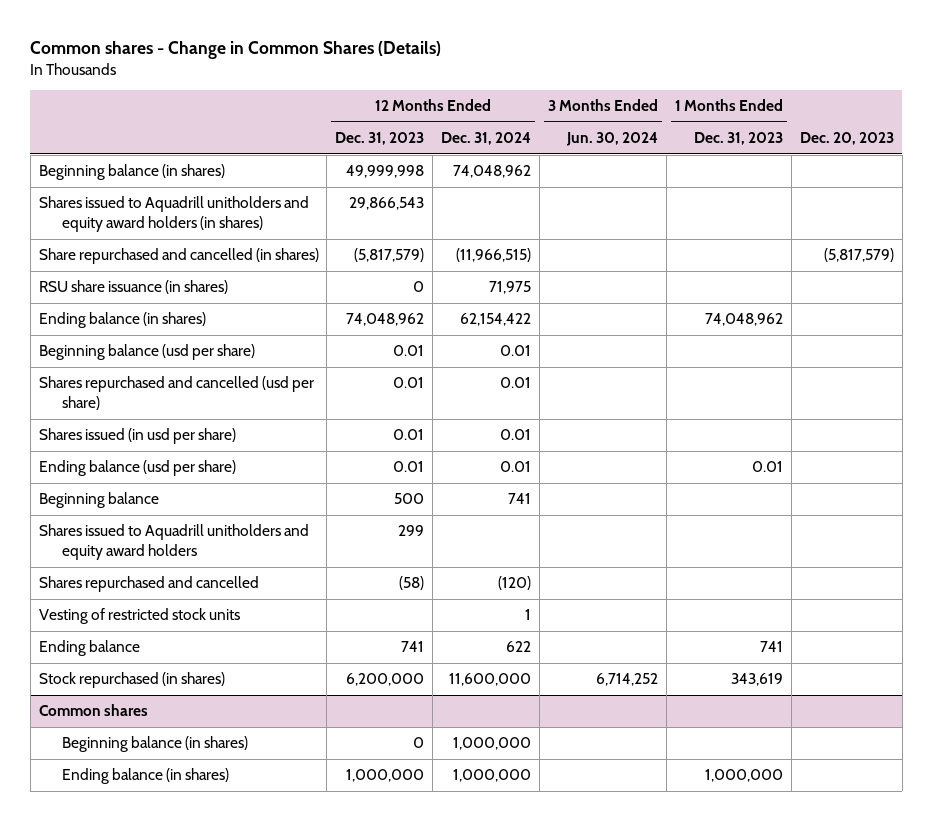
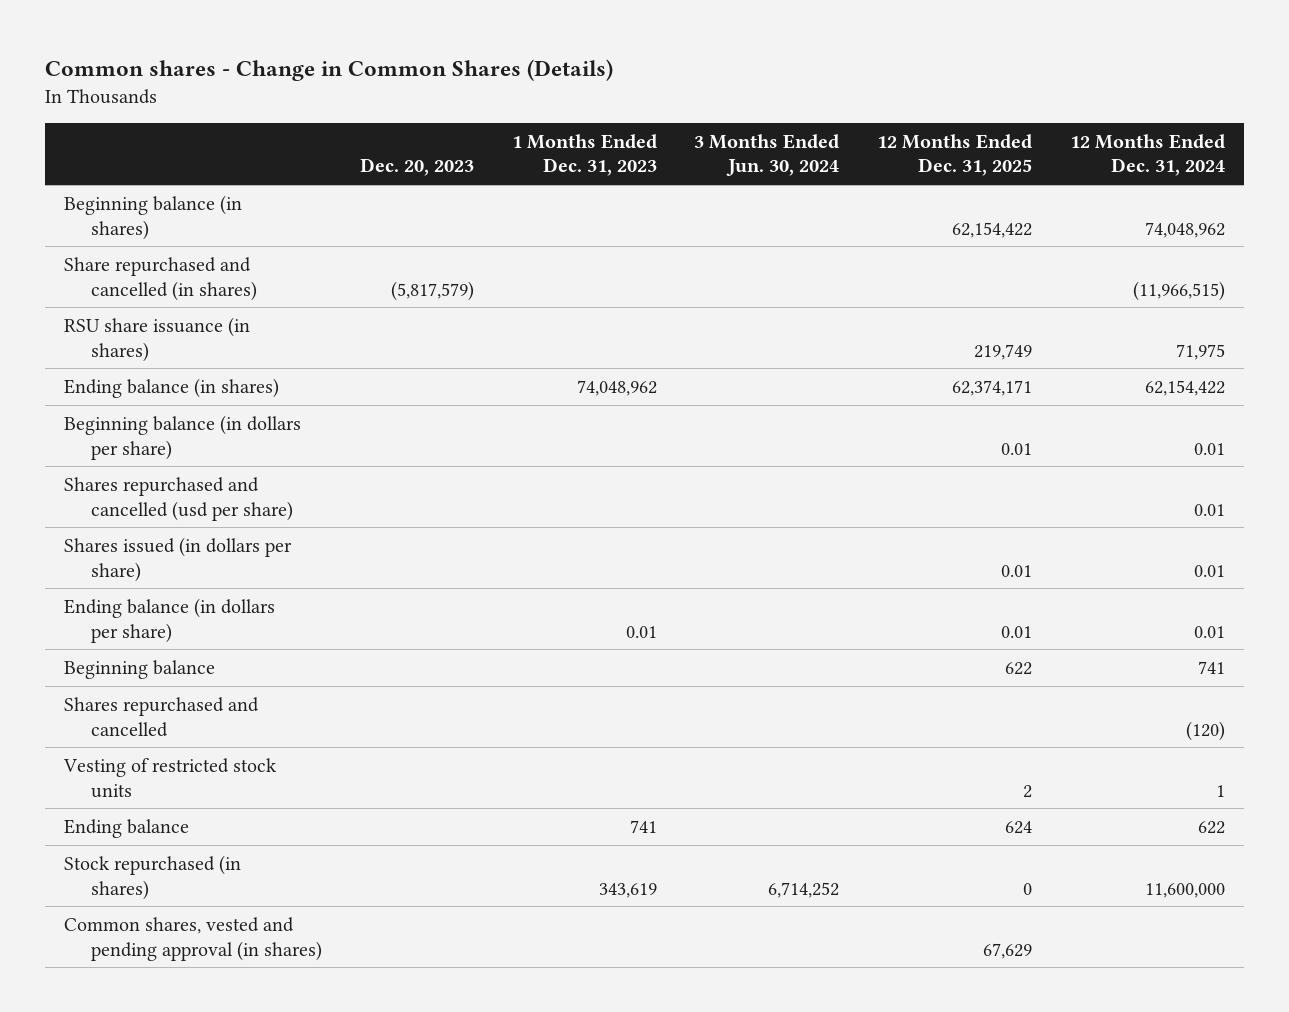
- | 12 Months Ended Dec. 31, 2023 | 12 Months Ended Dec. 31, 2024 | 3 Months Ended Jun. 30, 2024 | 1 Months Ended Dec. 31, 2023 | Dec. 20, 2023
+ | Dec. 20, 2023 | 1 Months Ended Dec. 31, 2023 | 3 Months Ended Jun. 30, 2024 | 12 Months Ended Dec. 31, 2025 | 12 Months Ended Dec. 31, 2024
- Shares issued to Aquadrill unitholders and equity award holders (in shares) | 29,866,543 | | | |
- Beginning balance (usd per share) | 0.01 | 0.01 | | |
+ Beginning balance (in dollars per share) | | | | 0.01 | 0.01
- Shares issued (in usd per share) | 0.01 | 0.01 | | |
- Ending balance (usd per share) | 0.01 | 0.01 | | 0.01 |
+ Shares issued (in dollars per share) | | | | 0.01 | 0.01
+ Ending balance (in dollars per share) | | 0.01 | | 0.01 | 0.01
- Shares issued to Aquadrill unitholders and equity award holders | 299 | | | |
- Common shares
- Beginning balance (in shares) | 0 | 1,000,000 | | |
- Ending balance (in shares) | 1,000,000 | 1,000,000 | | 1,000,000 |
+ Common shares, vested and pending approval (in shares) | | | | 67,629 |

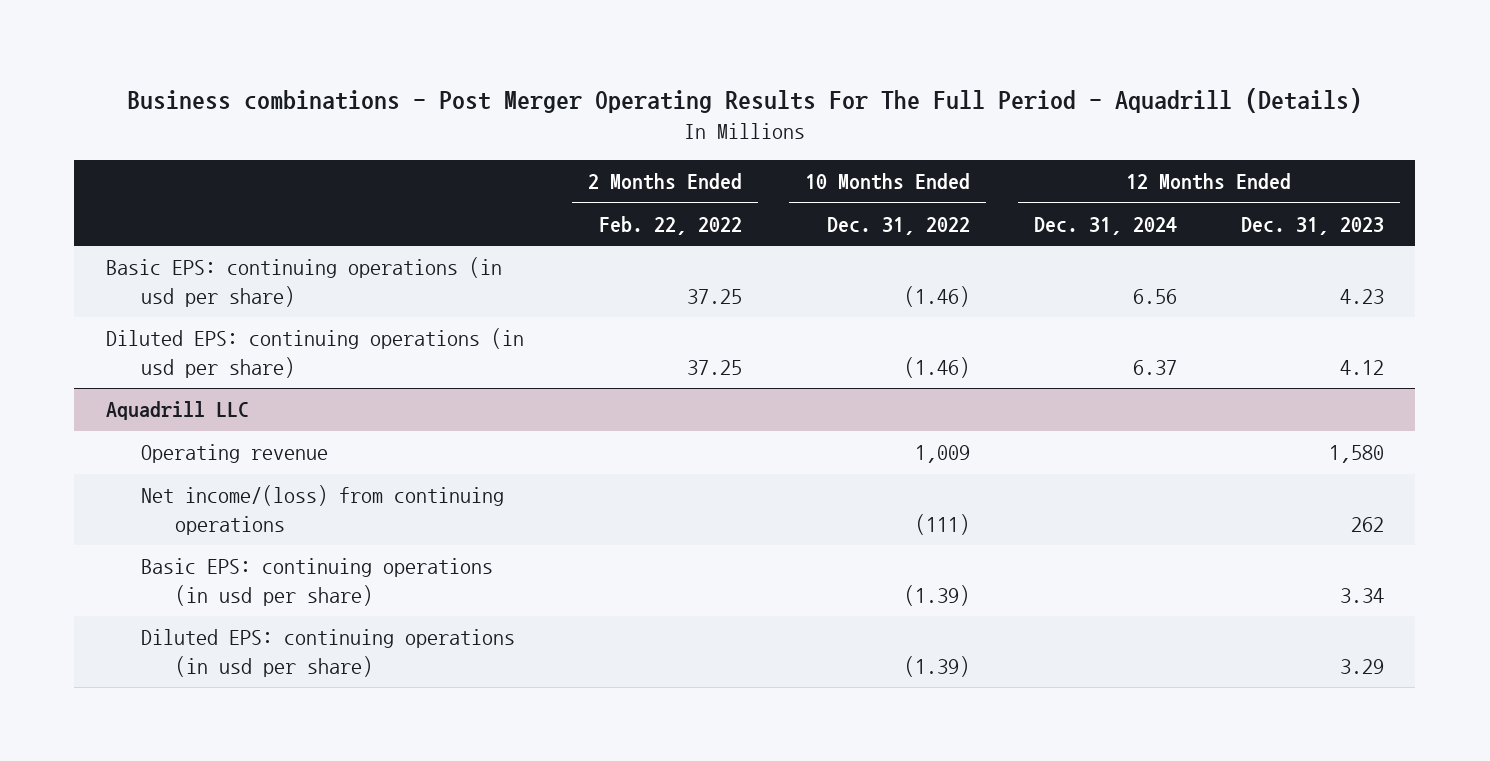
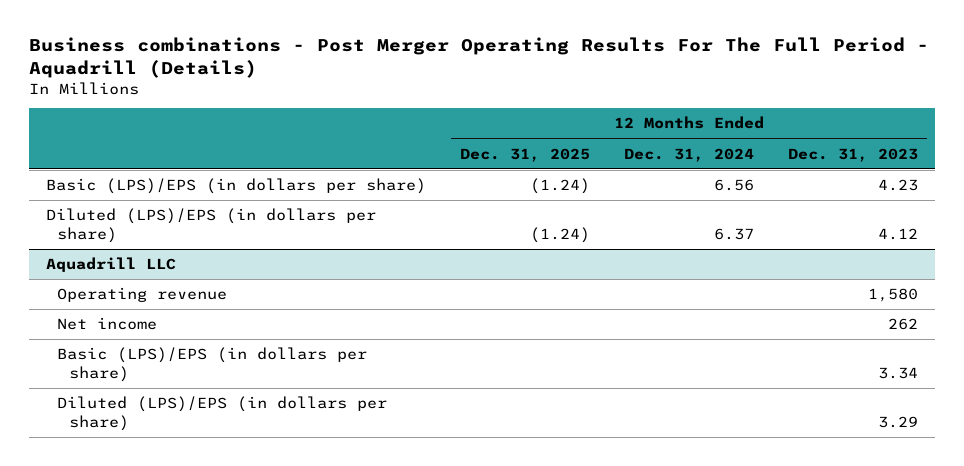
- | 2 Months Ended Feb. 22, 2022 | 10 Months Ended Dec. 31, 2022 | 12 Months Ended Dec. 31, 2024 | 12 Months Ended Dec. 31, 2023
+ | 12 Months Ended Dec. 31, 2025 | 12 Months Ended Dec. 31, 2024 | 12 Months Ended Dec. 31, 2023
- Basic EPS: continuing operations (in usd per share) | 37.25 | (1.46) | 6.56 | 4.23
- Diluted EPS: continuing operations (in usd per share) | 37.25 | (1.46) | 6.37 | 4.12
+ Basic (LPS)/EPS (in dollars per share) | (1.24) | 6.56 | 4.23
+ Diluted (LPS)/EPS (in dollars per share) | (1.24) | 6.37 | 4.12
@ Aquadrill LLC
- Net income/(loss) from continuing operations | | (111) | | 262
- Basic EPS: continuing operations (in usd per share) | | (1.39) | | 3.34
- Diluted EPS: continuing operations (in usd per share) | | (1.39) | | 3.29
+ Net income | | | 262
+ Basic (LPS)/EPS (in dollars per share) | | | 3.34
+ Diluted (LPS)/EPS (in dollars per share) | | | 3.29

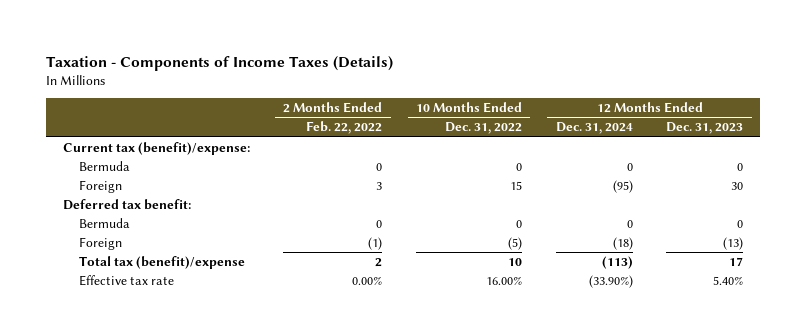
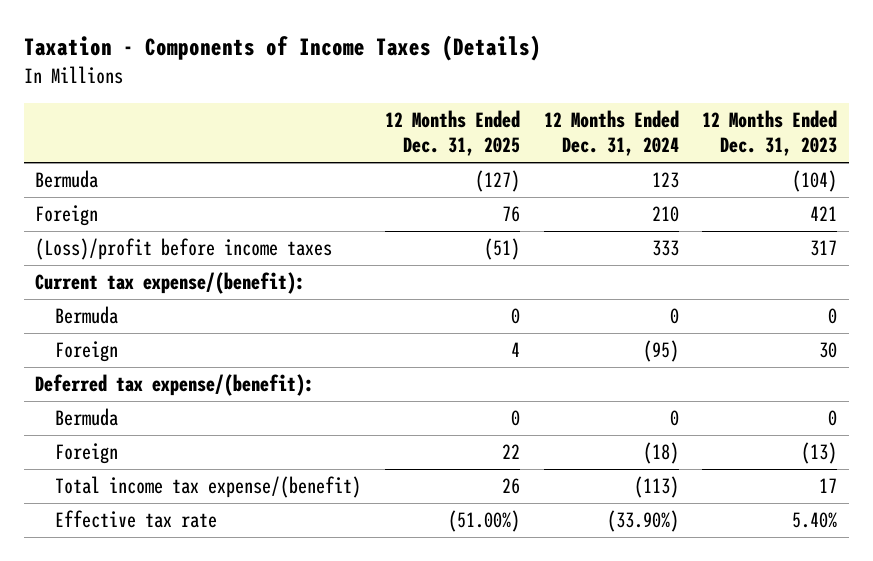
- | 2 Months Ended Feb. 22, 2022 | 10 Months Ended Dec. 31, 2022 | 12 Months Ended Dec. 31, 2024 | 12 Months Ended Dec. 31, 2023
+ | 12 Months Ended Dec. 31, 2025 | 12 Months Ended Dec. 31, 2024 | 12 Months Ended Dec. 31, 2023
- Current tax (benefit)/expense:
+ Bermuda | (127) | 123 | (104)
+ Foreign | 76 | 210 | 421
+ (Loss)/profit before income taxes | (51) | 333 | 317
+ Current tax expense/(benefit):
- Deferred tax benefit:
+ Deferred tax expense/(benefit):
- Total tax (benefit)/expense | 2 | 10 | (113) | 17
+ Total income tax expense/(benefit) | 26 | (113) | 17

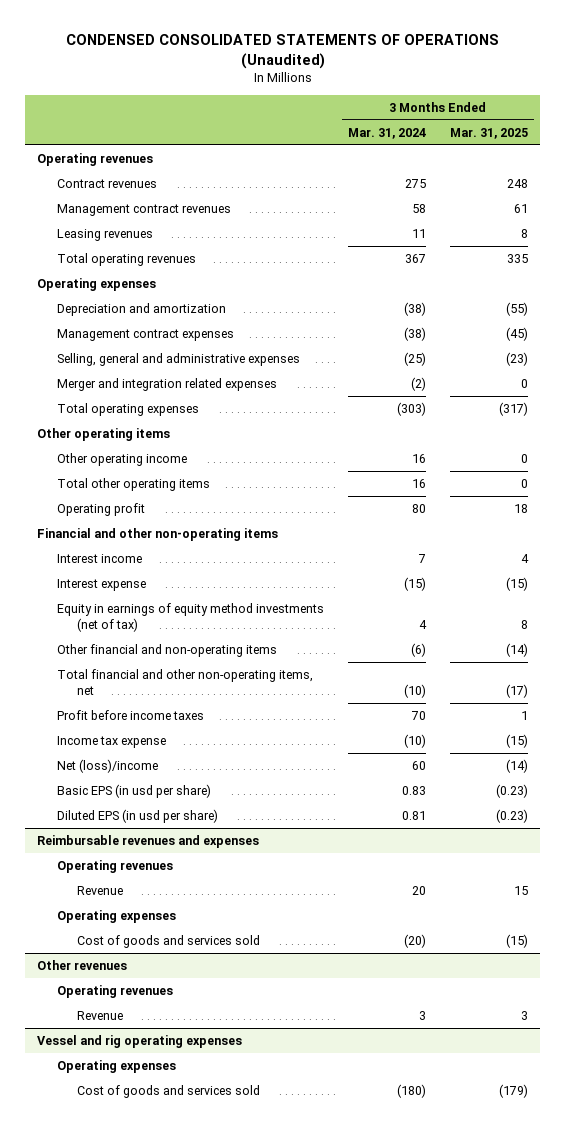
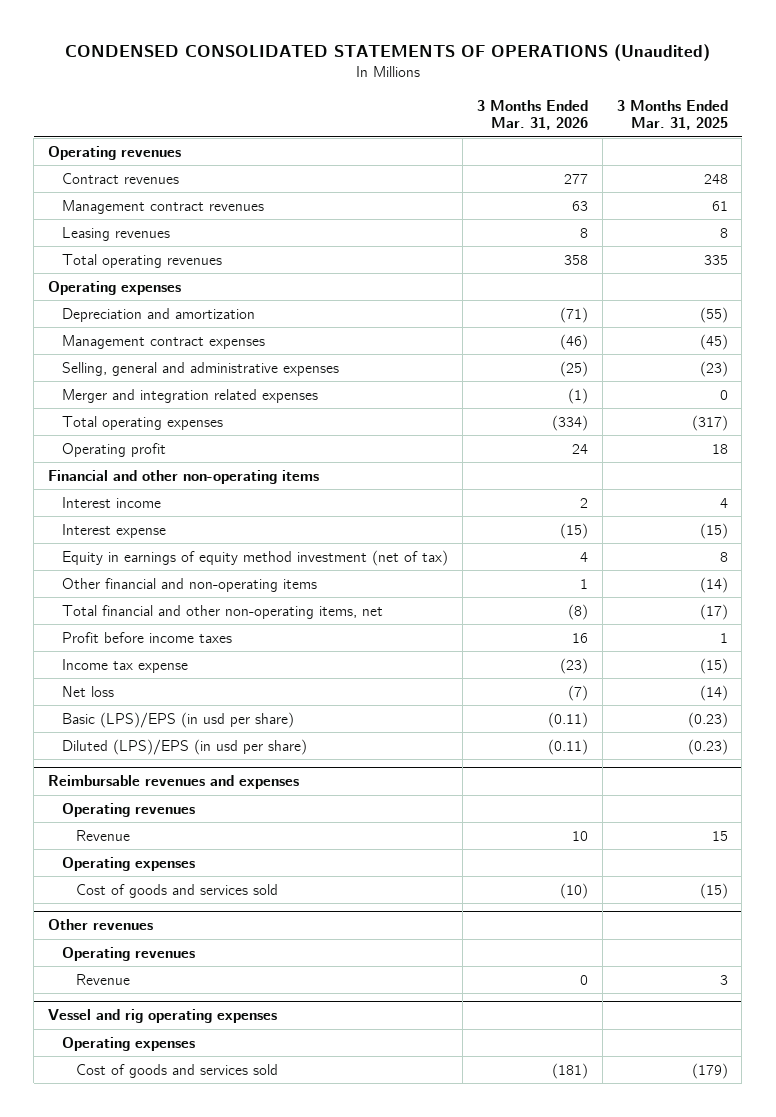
- | 3 Months Ended Mar. 31, 2024 | 3 Months Ended Mar. 31, 2025
+ | 3 Months Ended Mar. 31, 2026 | 3 Months Ended Mar. 31, 2025
- Other operating items
- Other operating income | 16 | 0
- Total other operating items | 16 | 0
- Equity in earnings of equity method investments (net of tax) | 4 | 8
+ Equity in earnings of equity method investment (net of tax) | 4 | 8
- Net (loss)/income | 60 | (14)
- Basic EPS (in usd per share) | 0.83 | (0.23)
- Diluted EPS (in usd per share) | 0.81 | (0.23)
+ Net loss | (7) | (14)
+ Basic (LPS)/EPS (in usd per share) | (0.11) | (0.23)
+ Diluted (LPS)/EPS (in usd per share) | (0.11) | (0.23)

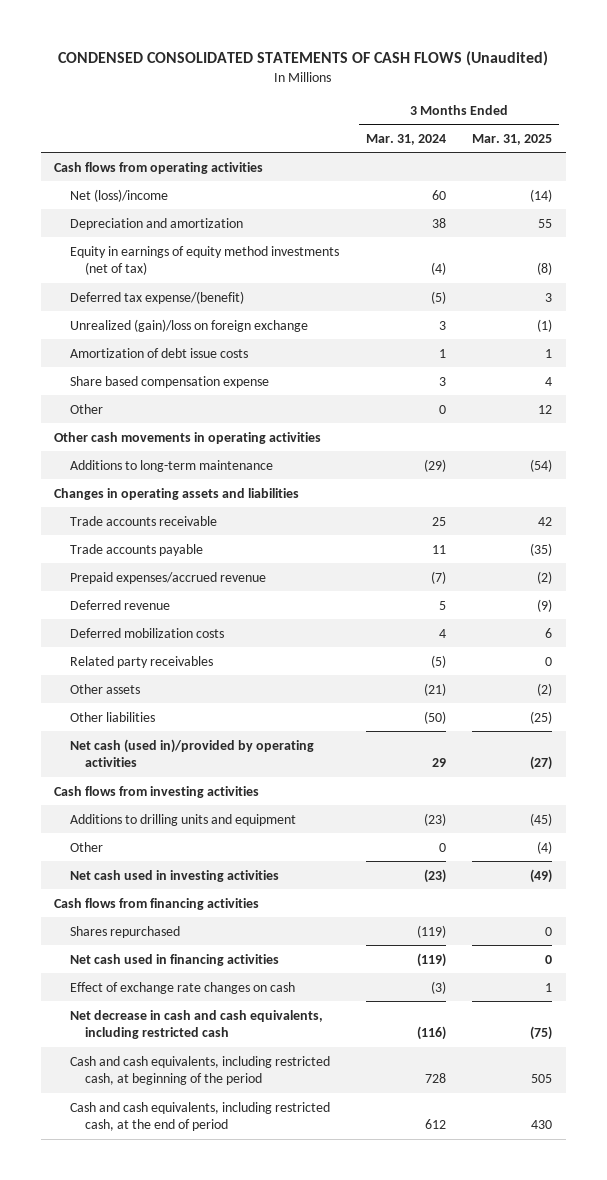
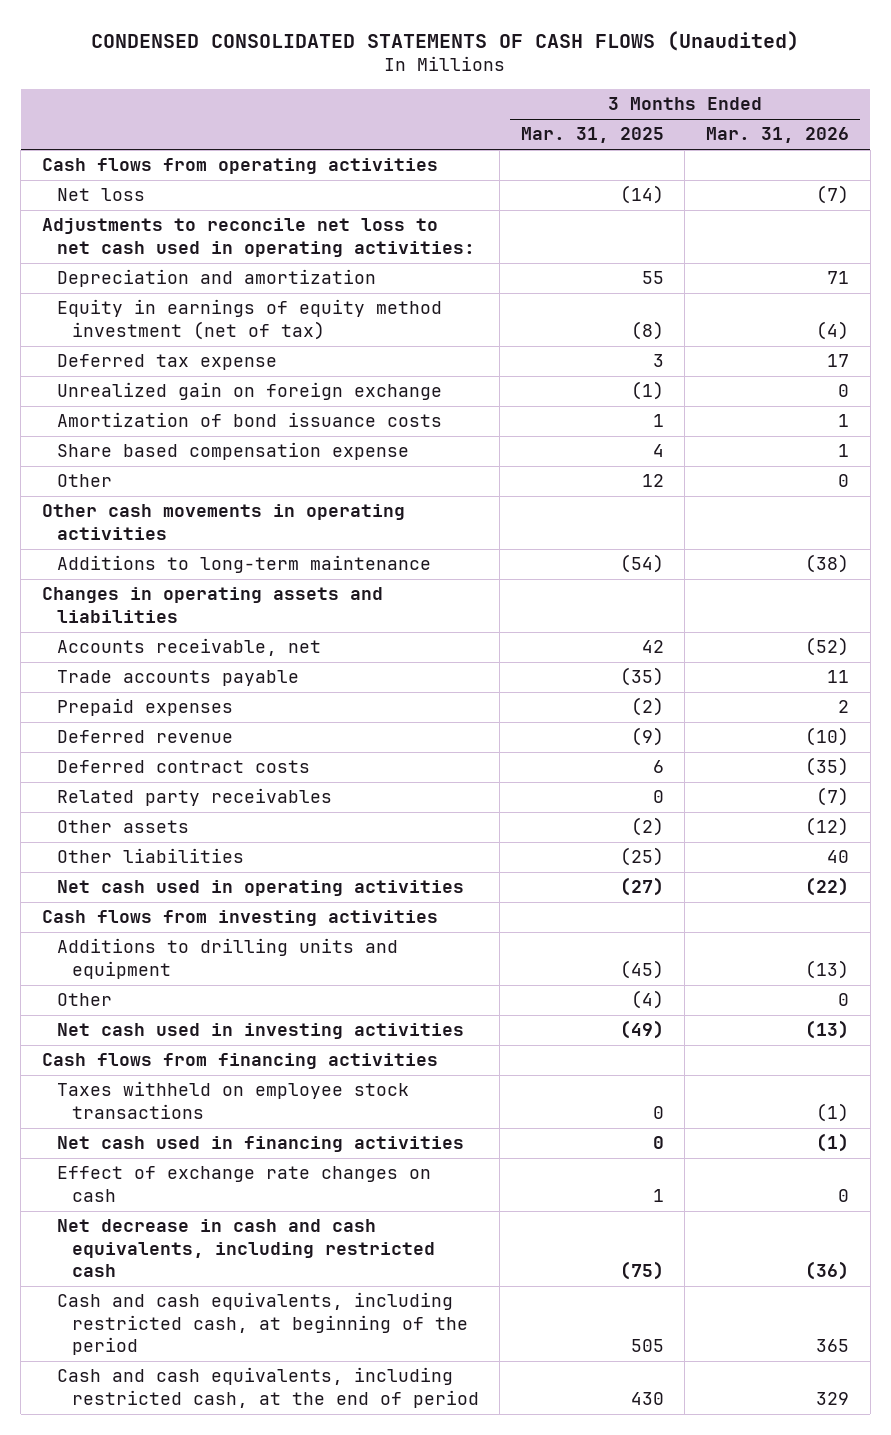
- | 3 Months Ended Mar. 31, 2024 | 3 Months Ended Mar. 31, 2025
+ | 3 Months Ended Mar. 31, 2025 | 3 Months Ended Mar. 31, 2026
- Net (loss)/income | 60 | (14)
+ Net loss | (14) | (7)
+ Adjustments to reconcile net loss to net cash used in operating activities:
- Equity in earnings of equity method investments (net of tax) | (4) | (8)
- Deferred tax expense/(benefit) | (5) | 3
- Unrealized (gain)/loss on foreign exchange | 3 | (1)
- Amortization of debt issue costs | 1 | 1
+ Equity in earnings of equity method investment (net of tax) | (8) | (4)
+ Deferred tax expense | 3 | 17
+ Unrealized gain on foreign exchange | (1) | 0
+ Amortization of bond issuance costs | 1 | 1
- Trade accounts receivable | 25 | 42
+ Accounts receivable, net | 42 | (52)
- Prepaid expenses/accrued revenue | (7) | (2)
+ Prepaid expenses | (2) | 2
- Deferred mobilization costs | 4 | 6
+ Deferred contract costs | 6 | (35)
- Net cash (used in)/provided by operating activities | 29 | (27)
+ Net cash used in operating activities | (27) | (22)
- Shares repurchased | (119) | 0
+ Taxes withheld on employee stock transactions | 0 | (1)

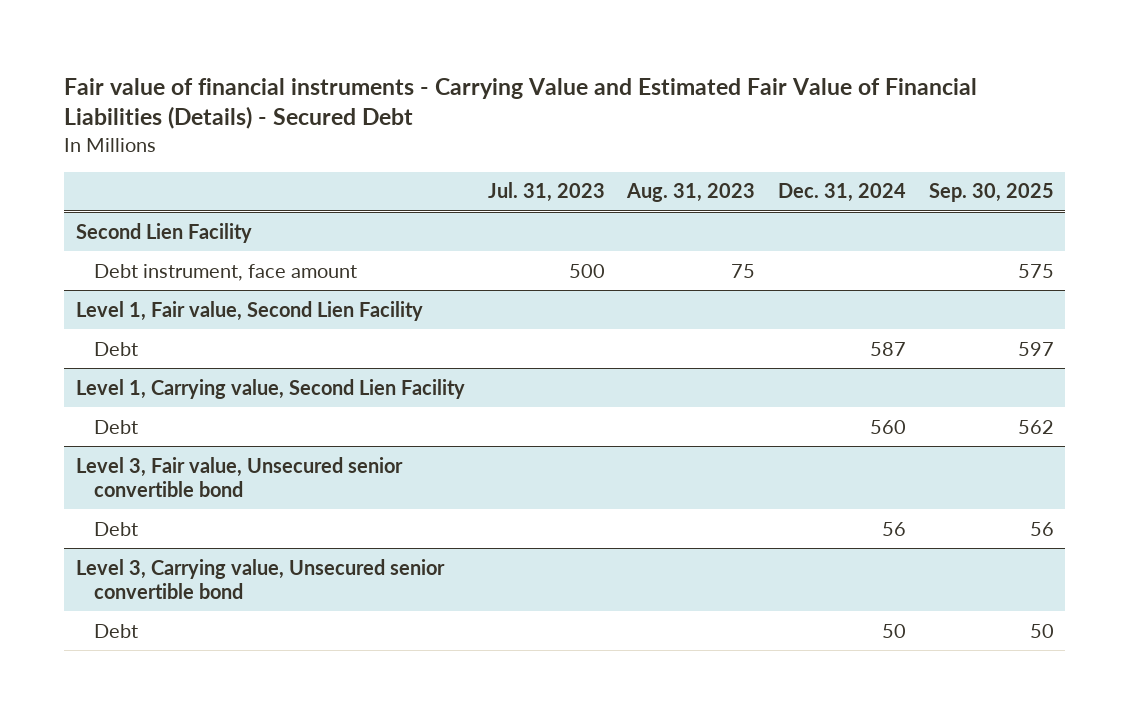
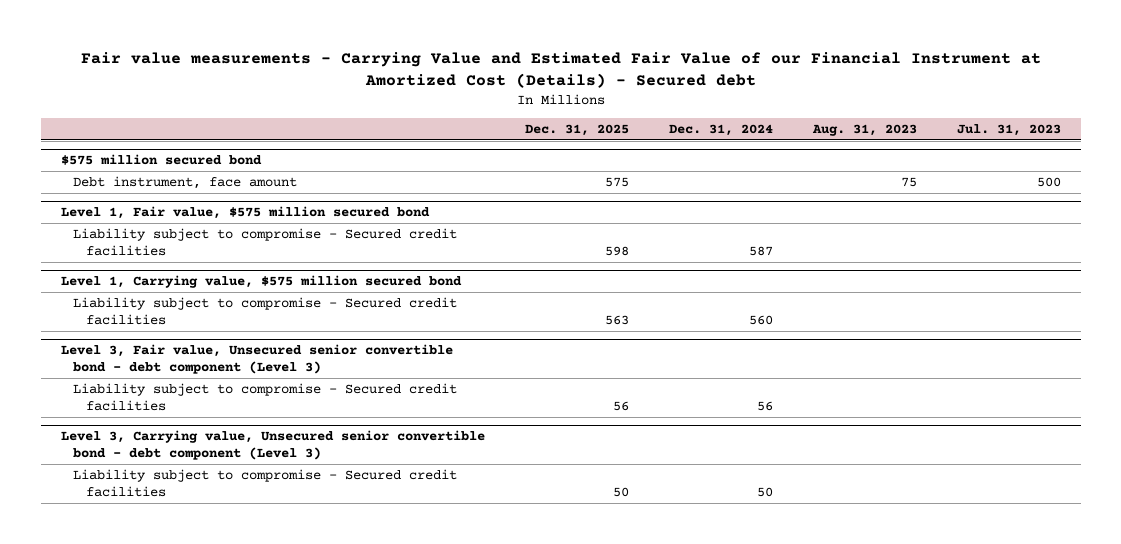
- Fair value of financial instruments - Carrying Value and Estimated Fair Value of Financial Liabilities (Details) - Secured Debt
+ Fair value measurements - Carrying Value and Estimated Fair Value of our Financial Instrument at Amortized Cost (Details) - Secured debt
- | Jul. 31, 2023 | Aug. 31, 2023 | Dec. 31, 2024 | Sep. 30, 2025
+ | Dec. 31, 2025 | Dec. 31, 2024 | Aug. 31, 2023 | Jul. 31, 2023
- Second Lien Facility
+ $575 million secured bond
- Level 1, Fair value, Second Lien Facility
- Debt | | | 587 | 597
- Level 1, Carrying value, Second Lien Facility
- Debt | | | 560 | 562
- Level 3, Fair value, Unsecured senior convertible bond
- Debt | | | 56 | 56
- Level 3, Carrying value, Unsecured senior convertible bond
- Debt | | | 50 | 50
+ Level 1, Fair value, $575 million secured bond
+ Liability subject to compromise - Secured credit facilities | 598 | 587 | |
+ Level 1, Carrying value, $575 million secured bond
+ Liability subject to compromise - Secured credit facilities | 563 | 560 | |
+ Level 3, Fair value, Unsecured senior convertible bond - debt component (Level 3)
+ Liability subject to compromise - Secured credit facilities | 56 | 56 | |
+ Level 3, Carrying value, Unsecured senior convertible bond - debt component (Level 3)
+ Liability subject to compromise - Secured credit facilities | 50 | 50 | |

